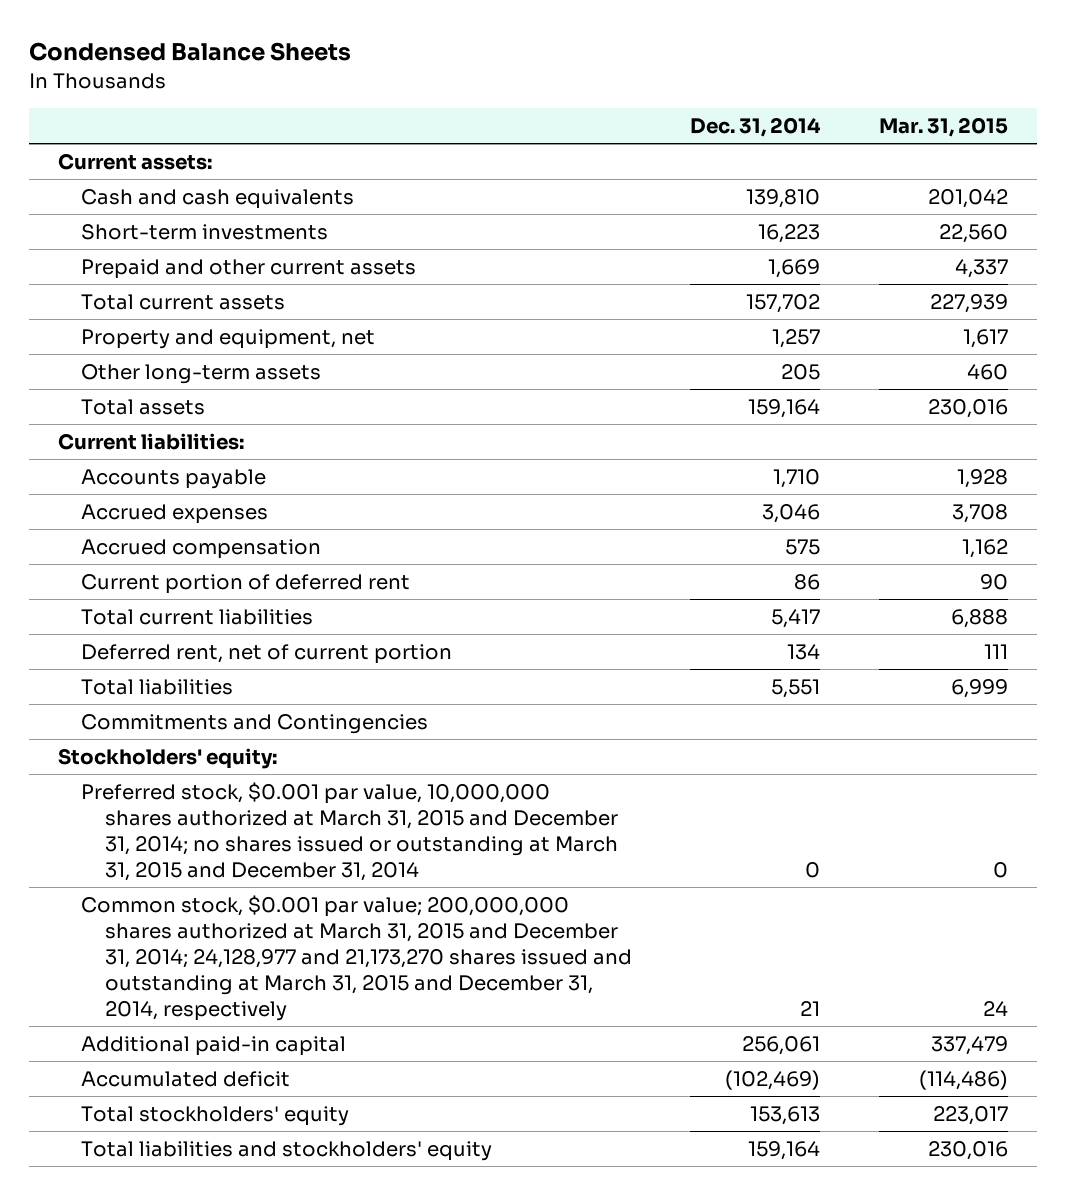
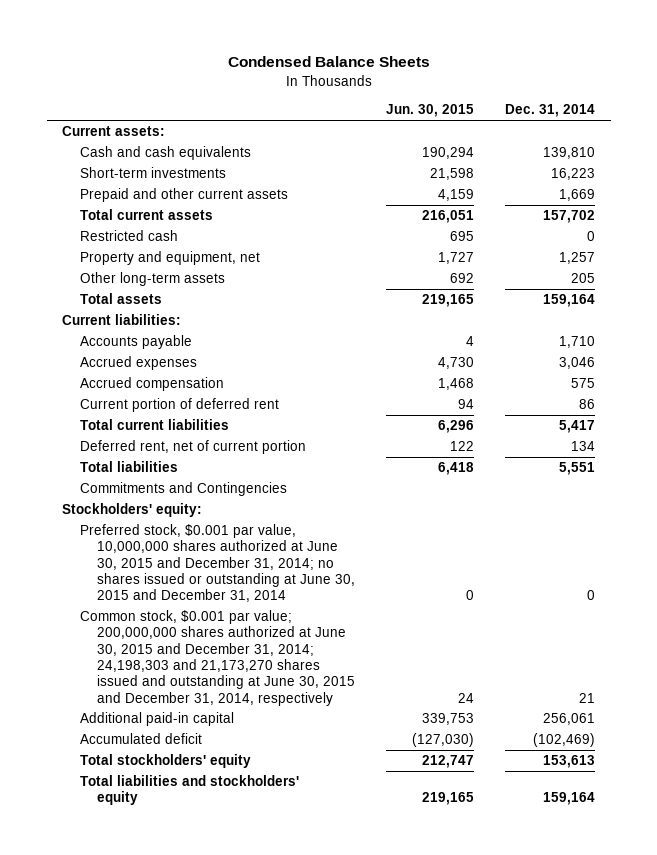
- | Dec. 31, 2014 | Mar. 31, 2015
+ | Jun. 30, 2015 | Dec. 31, 2014
+ Restricted cash | 695 | 0
- Preferred stock, $0.001 par value, 10,000,000 shares authorized at March 31, 2015 and December 31, 2014; no shares issued or outstanding at March 31, 2015 and December 31, 2014 | 0 | 0
- Common stock, $0.001 par value; 200,000,000 shares authorized at March 31, 2015 and December 31, 2014; 24,128,977 and 21,173,270 shares issued and outstanding at March 31, 2015 and December 31, 2014, respectively | 21 | 24
+ Preferred stock, $0.001 par value, 10,000,000 shares authorized at June 30, 2015 and December 31, 2014; no shares issued or outstanding at June 30, 2015 and December 31, 2014 | 0 | 0
+ Common stock, $0.001 par value; 200,000,000 shares authorized at June 30, 2015 and December 31, 2014; 24,198,303 and 21,173,270 shares issued and outstanding at June 30, 2015 and December 31, 2014, respectively | 24 | 21

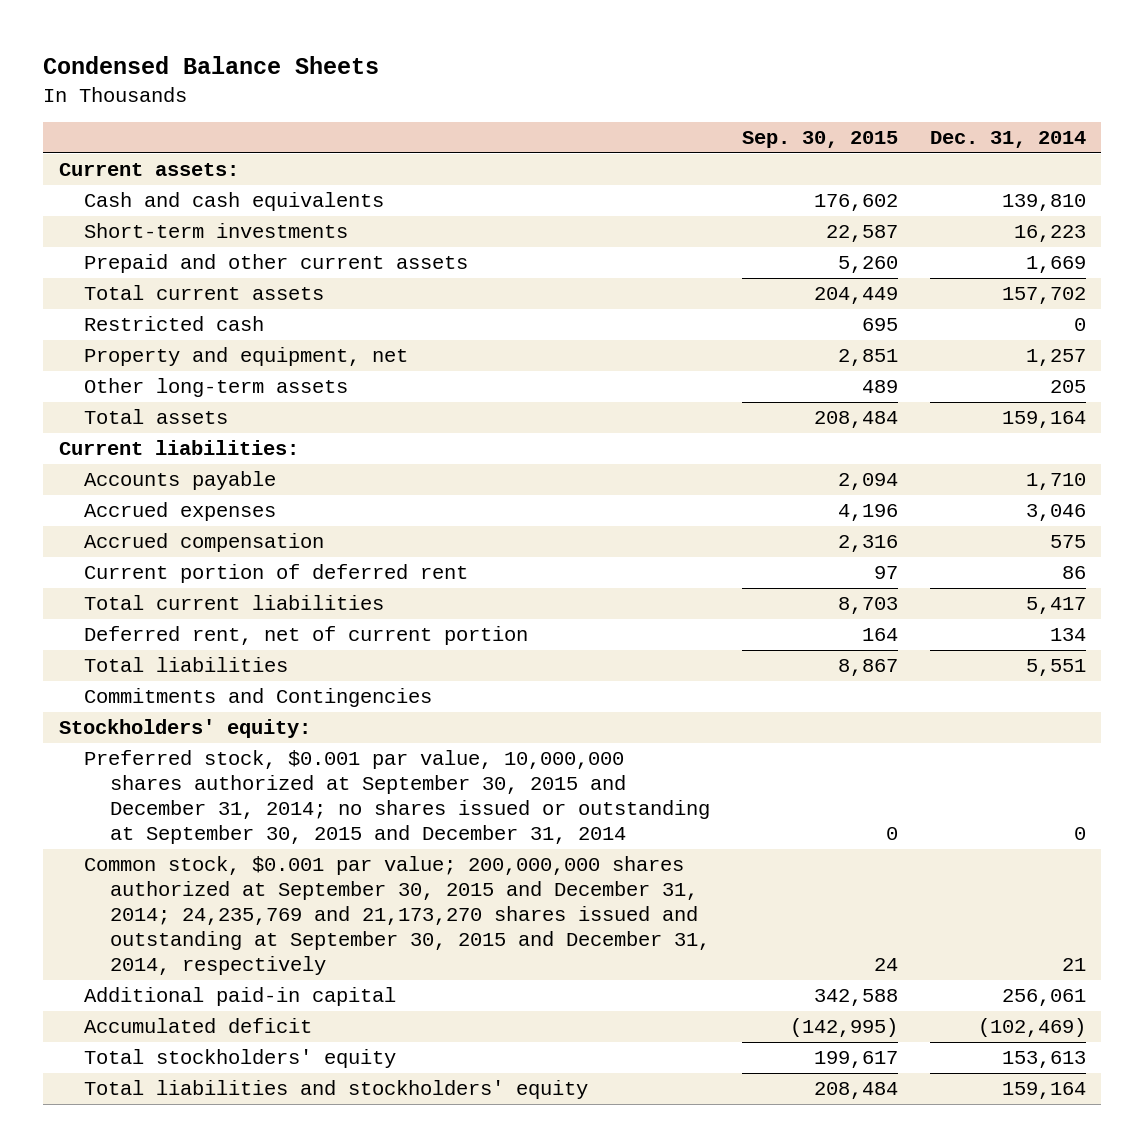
- | Jun. 30, 2015 | Dec. 31, 2014
+ | Sep. 30, 2015 | Dec. 31, 2014
- Preferred stock, $0.001 par value, 10,000,000 shares authorized at June 30, 2015 and December 31, 2014; no shares issued or outstanding at June 30, 2015 and December 31, 2014 | 0 | 0
- Common stock, $0.001 par value; 200,000,000 shares authorized at June 30, 2015 and December 31, 2014; 24,198,303 and 21,173,270 shares issued and outstanding at June 30, 2015 and December 31, 2014, respectively | 24 | 21
+ Preferred stock, $0.001 par value, 10,000,000 shares authorized at September 30, 2015 and December 31, 2014; no shares issued or outstanding at September 30, 2015 and December 31, 2014 | 0 | 0
+ Common stock, $0.001 par value; 200,000,000 shares authorized at September 30, 2015 and December 31, 2014; 24,235,769 and 21,173,270 shares issued and outstanding at September 30, 2015 and December 31, 2014, respectively | 24 | 21

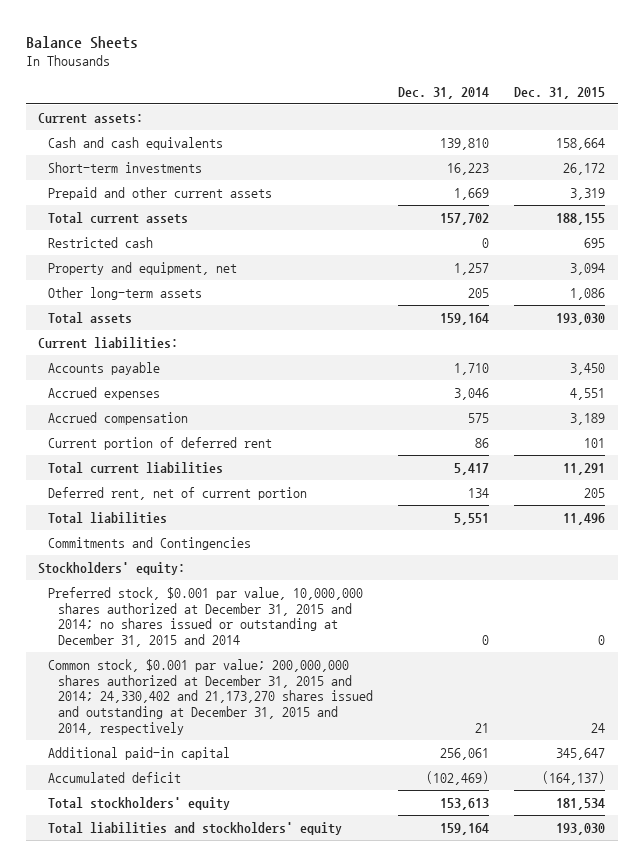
- Condensed Balance Sheets
+ Balance Sheets
- | Sep. 30, 2015 | Dec. 31, 2014
+ | Dec. 31, 2014 | Dec. 31, 2015
- Preferred stock, $0.001 par value, 10,000,000 shares authorized at September 30, 2015 and December 31, 2014; no shares issued or outstanding at September 30, 2015 and December 31, 2014 | 0 | 0
- Common stock, $0.001 par value; 200,000,000 shares authorized at September 30, 2015 and December 31, 2014; 24,235,769 and 21,173,270 shares issued and outstanding at September 30, 2015 and December 31, 2014, respectively | 24 | 21
+ Preferred stock, $0.001 par value, 10,000,000 shares authorized at December 31, 2015 and 2014; no shares issued or outstanding at December 31, 2015 and 2014 | 0 | 0
+ Common stock, $0.001 par value; 200,000,000 shares authorized at December 31, 2015 and 2014; 24,330,402 and 21,173,270 shares issued and outstanding at December 31, 2015 and 2014, respectively | 21 | 24

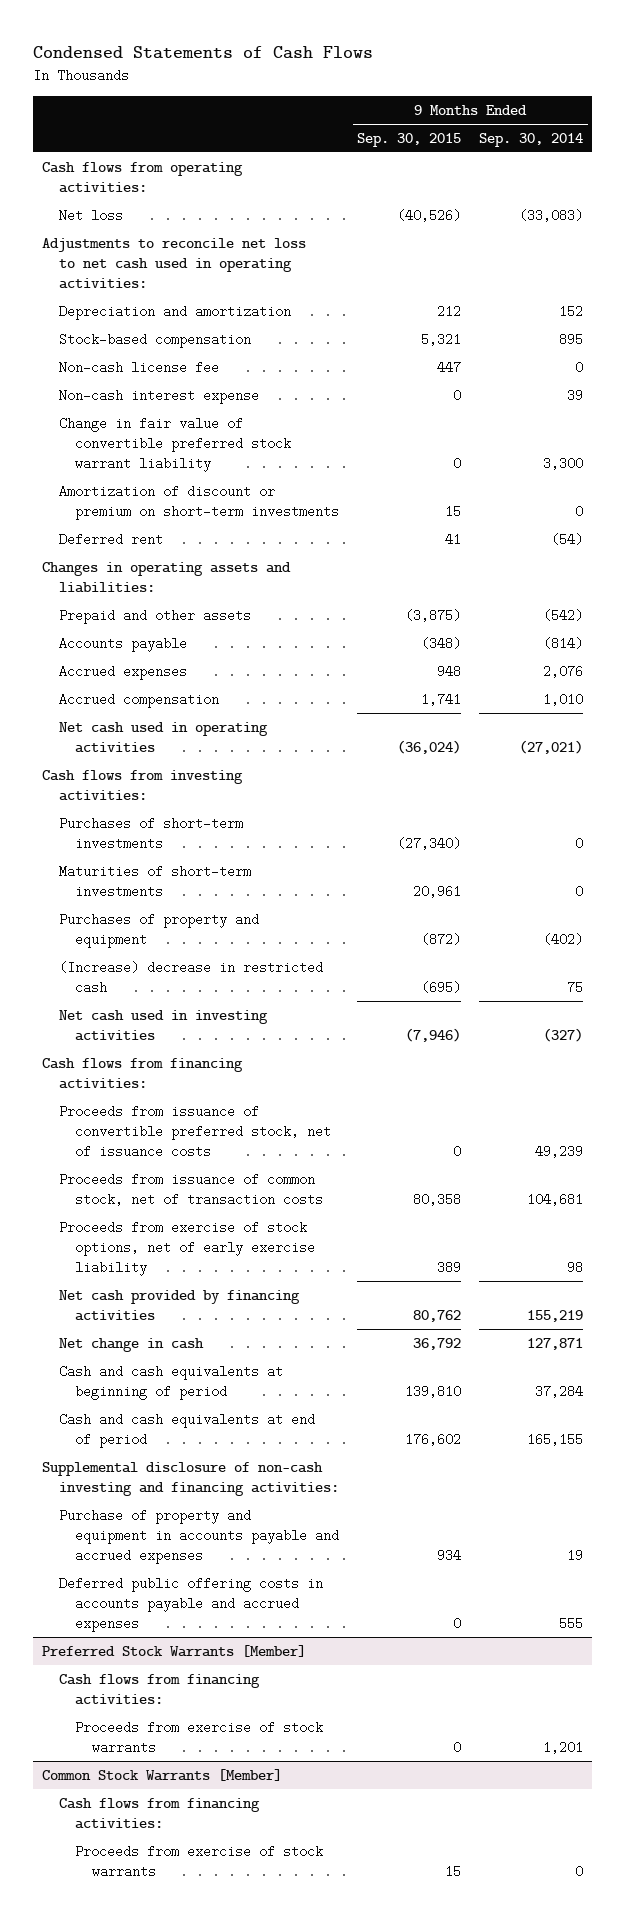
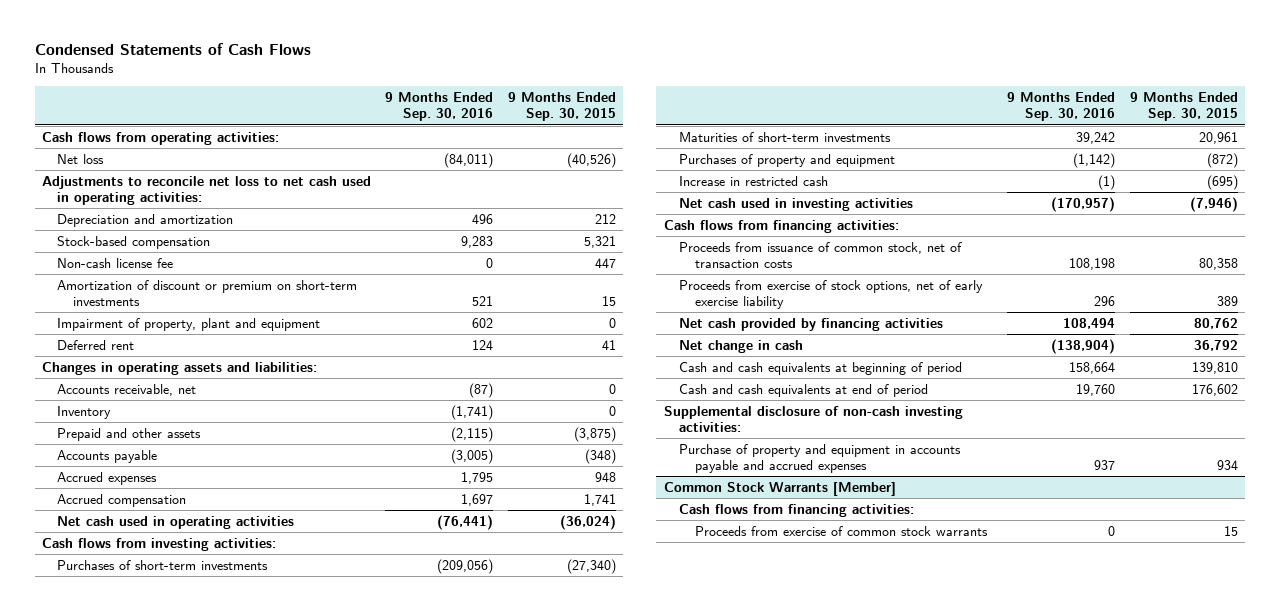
- | 9 Months Ended Sep. 30, 2015 | 9 Months Ended Sep. 30, 2014
+ | 9 Months Ended Sep. 30, 2016 | 9 Months Ended Sep. 30, 2015
- Non-cash interest expense | 0 | 39
- Change in fair value of convertible preferred stock warrant liability | 0 | 3,300
+ Impairment of property, plant and equipment | 602 | 0
+ Accounts receivable, net | (87) | 0
+ Inventory | (1,741) | 0
- (Increase) decrease in restricted cash | (695) | 75
+ Increase in restricted cash | (1) | (695)
- Proceeds from issuance of convertible preferred stock, net of issuance costs | 0 | 49,239
- Supplemental disclosure of non-cash investing and financing activities:
+ Supplemental disclosure of non-cash investing activities:
- Deferred public offering costs in accounts payable and accrued expenses | 0 | 555
- Preferred Stock Warrants [Member]
- Cash flows from financing activities:
- Proceeds from exercise of stock warrants | 0 | 1,201
@ Common Stock Warrants [Member]
- Proceeds from exercise of stock warrants | 15 | 0
+ Proceeds from exercise of common stock warrants | 0 | 15

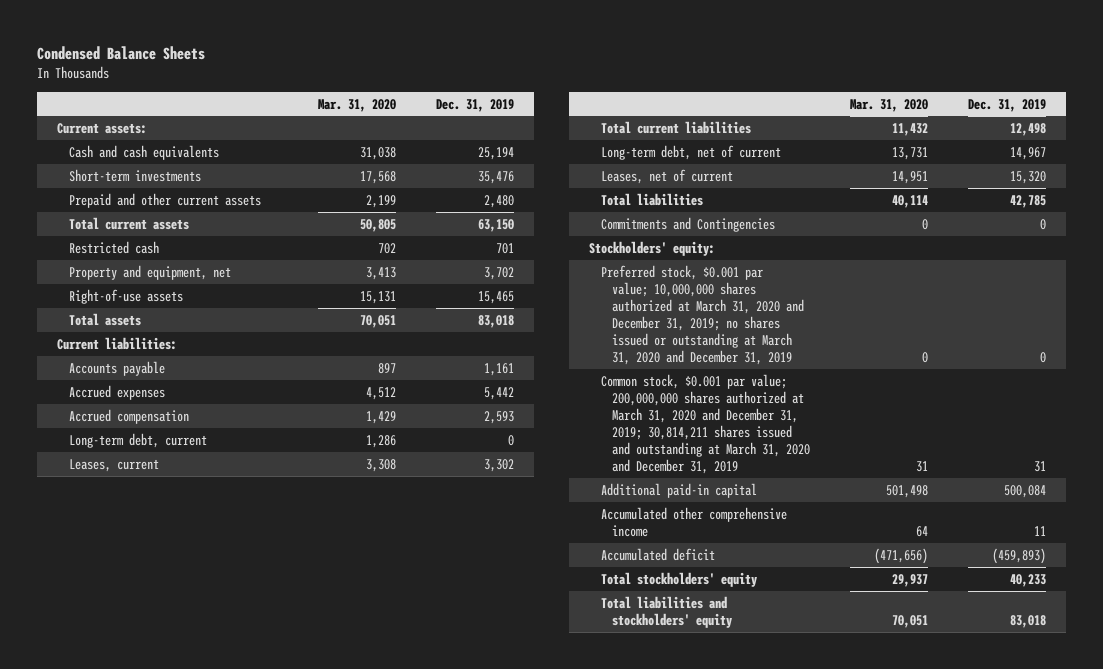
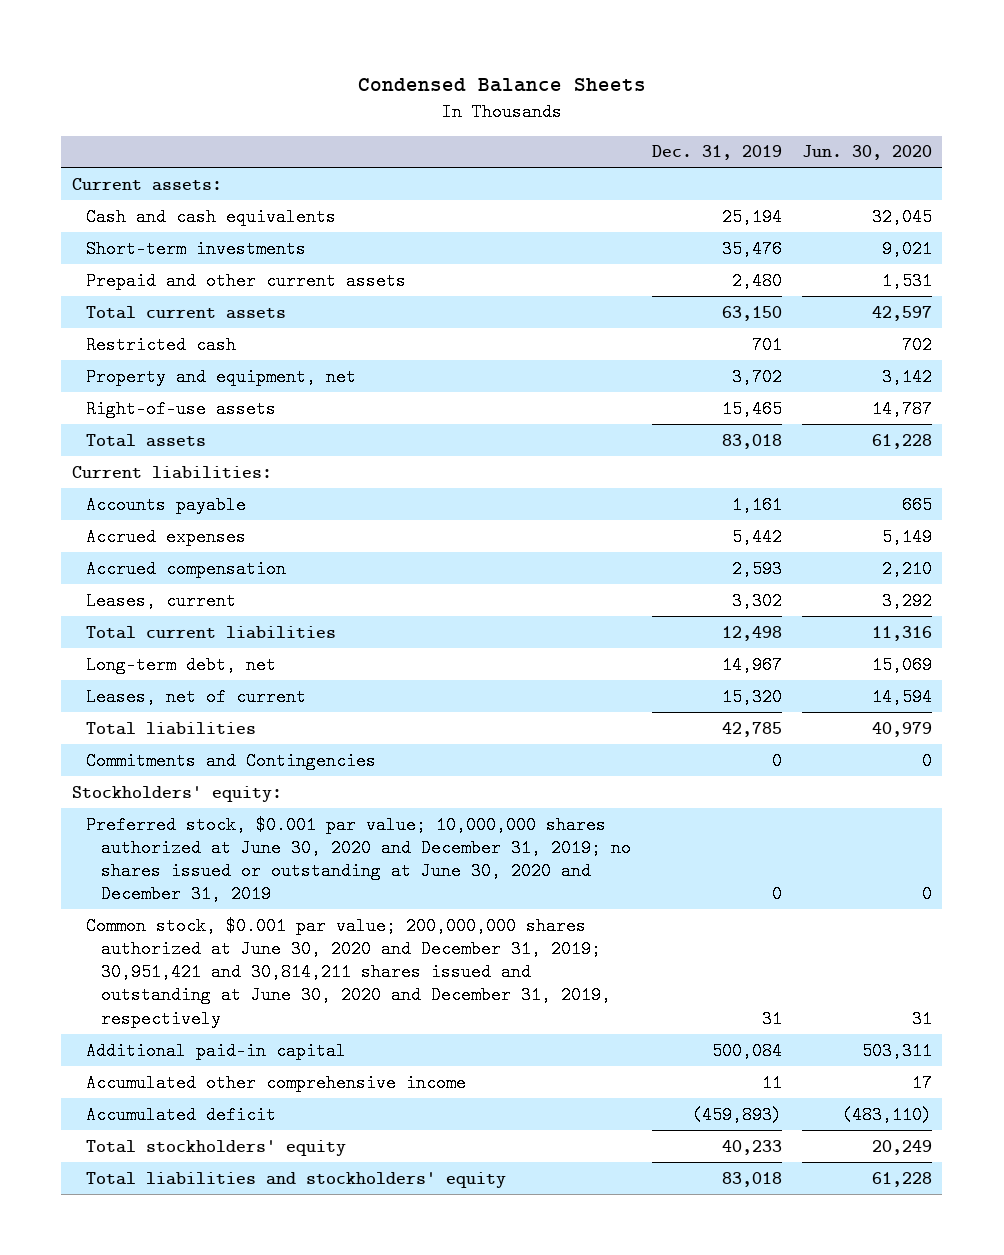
- | Mar. 31, 2020 | Dec. 31, 2019
+ | Dec. 31, 2019 | Jun. 30, 2020
- Long-term debt, current | 1,286 | 0
- Long-term debt, net of current | 13,731 | 14,967
+ Long-term debt, net | 14,967 | 15,069
- Preferred stock, $0.001 par value; 10,000,000 shares authorized at March 31, 2020 and December 31, 2019; no shares issued or outstanding at March 31, 2020 and December 31, 2019 | 0 | 0
- Common stock, $0.001 par value; 200,000,000 shares authorized at March 31, 2020 and December 31, 2019; 30,814,211 shares issued and outstanding at March 31, 2020 and December 31, 2019 | 31 | 31
+ Preferred stock, $0.001 par value; 10,000,000 shares authorized at June 30, 2020 and December 31, 2019; no shares issued or outstanding at June 30, 2020 and December 31, 2019 | 0 | 0
+ Common stock, $0.001 par value; 200,000,000 shares authorized at June 30, 2020 and December 31, 2019; 30,951,421 and 30,814,211 shares issued and outstanding at June 30, 2020 and December 31, 2019, respectively | 31 | 31

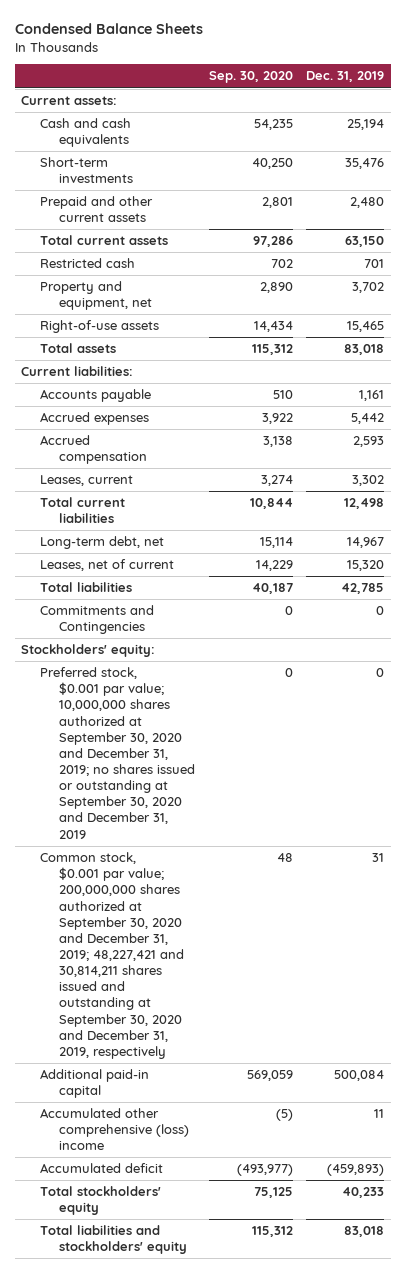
- | Dec. 31, 2019 | Jun. 30, 2020
+ | Sep. 30, 2020 | Dec. 31, 2019
- Preferred stock, $0.001 par value; 10,000,000 shares authorized at June 30, 2020 and December 31, 2019; no shares issued or outstanding at June 30, 2020 and December 31, 2019 | 0 | 0
- Common stock, $0.001 par value; 200,000,000 shares authorized at June 30, 2020 and December 31, 2019; 30,951,421 and 30,814,211 shares issued and outstanding at June 30, 2020 and December 31, 2019, respectively | 31 | 31
+ Preferred stock, $0.001 par value; 10,000,000 shares authorized at September 30, 2020 and December 31, 2019; no shares issued or outstanding at September 30, 2020 and December 31, 2019 | 0 | 0
+ Common stock, $0.001 par value; 200,000,000 shares authorized at September 30, 2020 and December 31, 2019; 48,227,421 and 30,814,211 shares issued and outstanding at September 30, 2020 and December 31, 2019, respectively | 48 | 31
- Accumulated other comprehensive income | 11 | 17
+ Accumulated other comprehensive (loss) income | (5) | 11

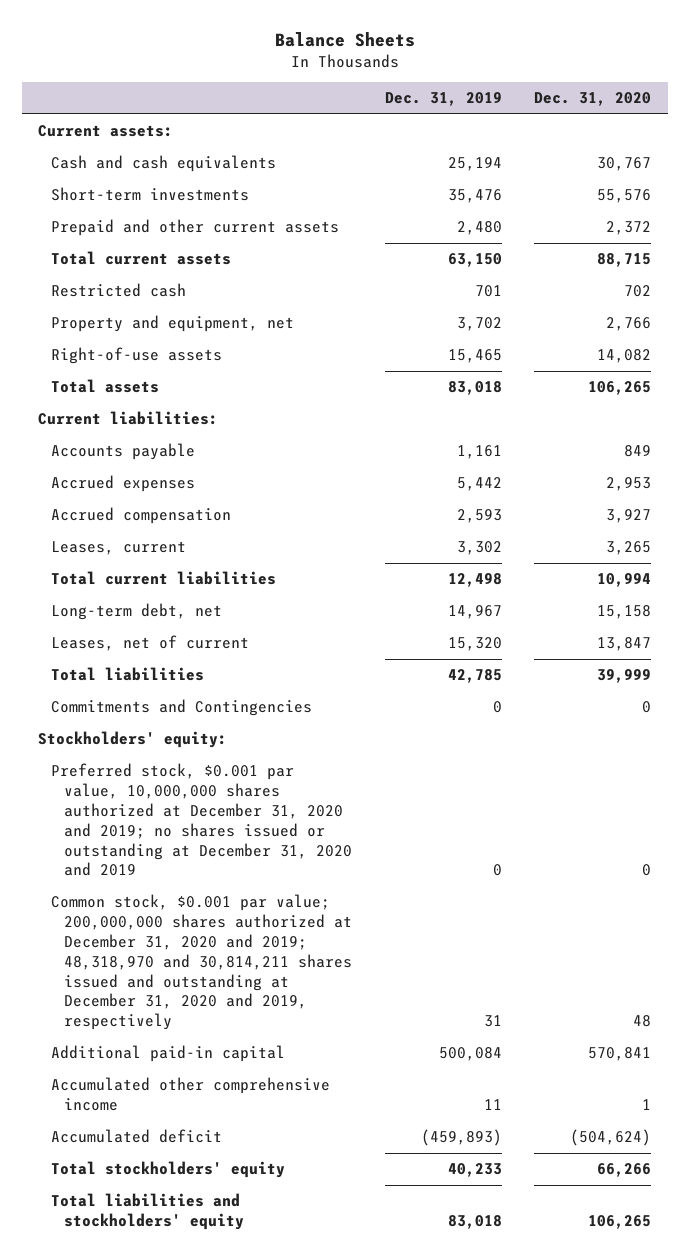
- Condensed Balance Sheets
+ Balance Sheets
- | Sep. 30, 2020 | Dec. 31, 2019
+ | Dec. 31, 2019 | Dec. 31, 2020
- Preferred stock, $0.001 par value; 10,000,000 shares authorized at September 30, 2020 and December 31, 2019; no shares issued or outstanding at September 30, 2020 and December 31, 2019 | 0 | 0
- Common stock, $0.001 par value; 200,000,000 shares authorized at September 30, 2020 and December 31, 2019; 48,227,421 and 30,814,211 shares issued and outstanding at September 30, 2020 and December 31, 2019, respectively | 48 | 31
+ Preferred stock, $0.001 par value, 10,000,000 shares authorized at December 31, 2020 and 2019; no shares issued or outstanding at December 31, 2020 and 2019 | 0 | 0
+ Common stock, $0.001 par value; 200,000,000 shares authorized at December 31, 2020 and 2019; 48,318,970 and 30,814,211 shares issued and outstanding at December 31, 2020 and 2019, respectively | 31 | 48
- Accumulated other comprehensive (loss) income | (5) | 11
+ Accumulated other comprehensive income | 11 | 1

